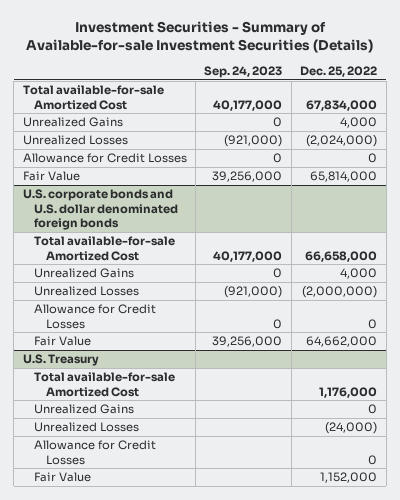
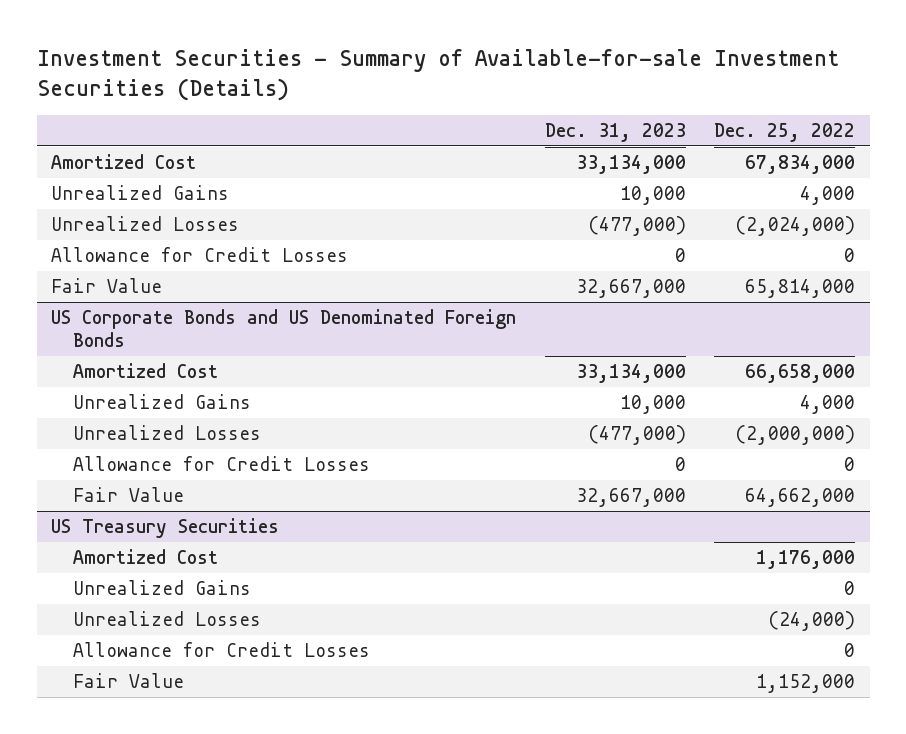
- | Sep. 24, 2023 | Dec. 25, 2022
+ | Dec. 31, 2023 | Dec. 25, 2022
- Total available-for-sale Amortized Cost | 40,177,000 | 67,834,000
+ Amortized Cost | 33,134,000 | 67,834,000
- U.S. corporate bonds and U.S. dollar denominated foreign bonds
- Total available-for-sale Amortized Cost | 40,177,000 | 66,658,000
+ US Corporate Bonds and US Denominated Foreign Bonds
+ Amortized Cost | 33,134,000 | 66,658,000
- U.S. Treasury
- Total available-for-sale Amortized Cost | | 1,176,000
+ US Treasury Securities
+ Amortized Cost | | 1,176,000

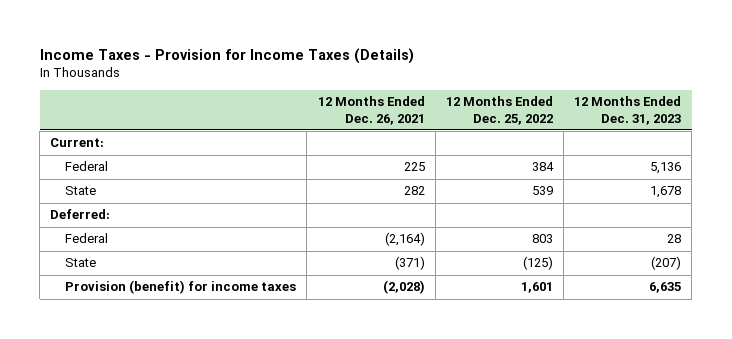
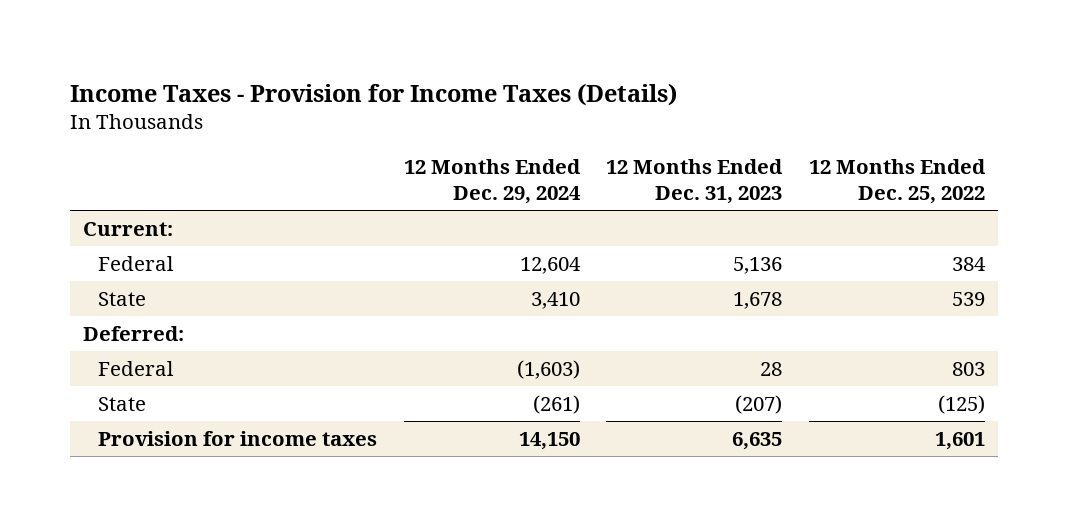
- | 12 Months Ended Dec. 26, 2021 | 12 Months Ended Dec. 25, 2022 | 12 Months Ended Dec. 31, 2023
+ | 12 Months Ended Dec. 29, 2024 | 12 Months Ended Dec. 31, 2023 | 12 Months Ended Dec. 25, 2022
- Provision (benefit) for income taxes | (2,028) | 1,601 | 6,635
+ Provision for income taxes | 14,150 | 6,635 | 1,601

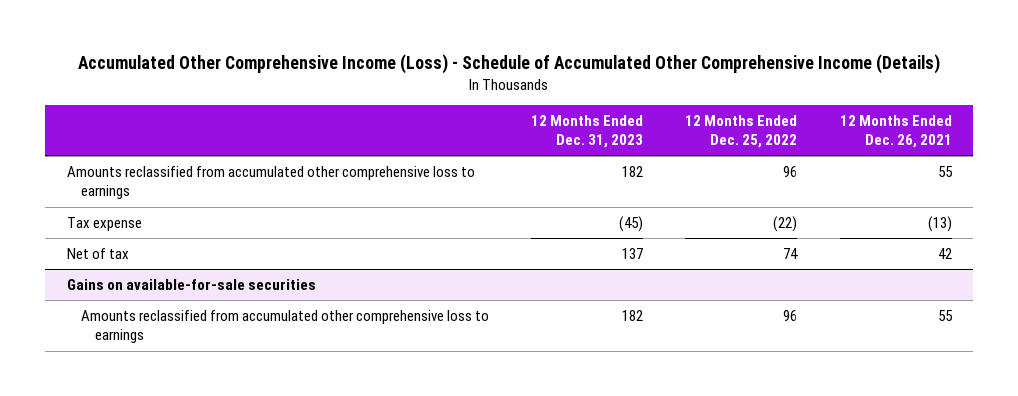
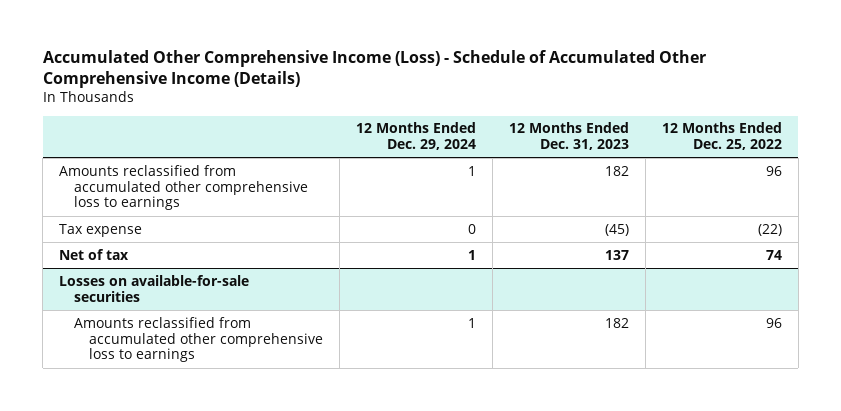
- | 12 Months Ended Dec. 31, 2023 | 12 Months Ended Dec. 25, 2022 | 12 Months Ended Dec. 26, 2021
+ | 12 Months Ended Dec. 29, 2024 | 12 Months Ended Dec. 31, 2023 | 12 Months Ended Dec. 25, 2022
- Gains on available-for-sale securities
+ Losses on available-for-sale securities

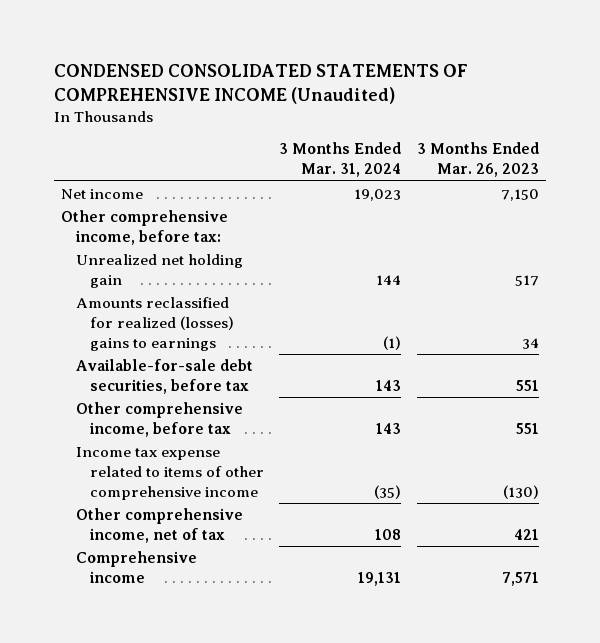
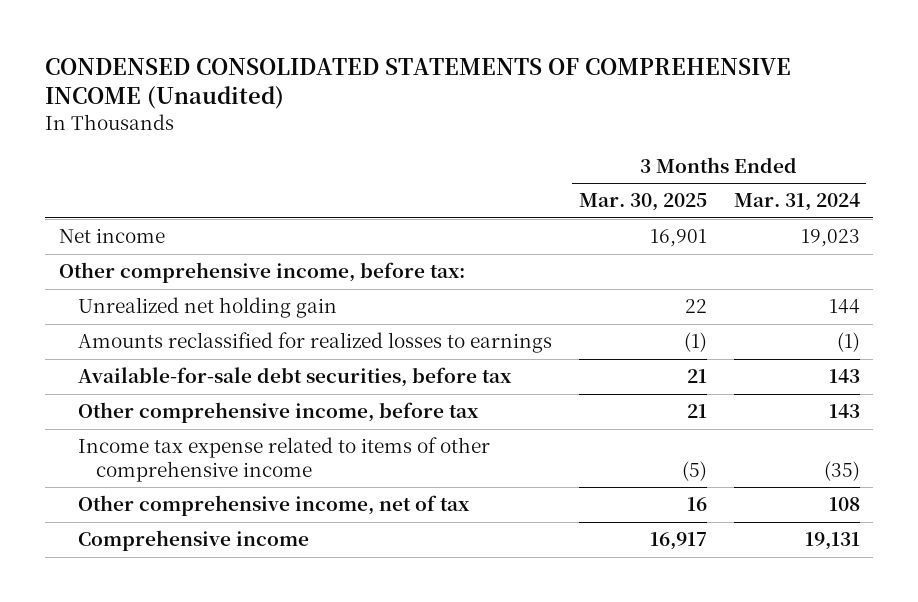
- | 3 Months Ended Mar. 31, 2024 | 3 Months Ended Mar. 26, 2023
+ | 3 Months Ended Mar. 30, 2025 | 3 Months Ended Mar. 31, 2024
- Amounts reclassified for realized (losses) gains to earnings | (1) | 34
+ Amounts reclassified for realized losses to earnings | (1) | (1)

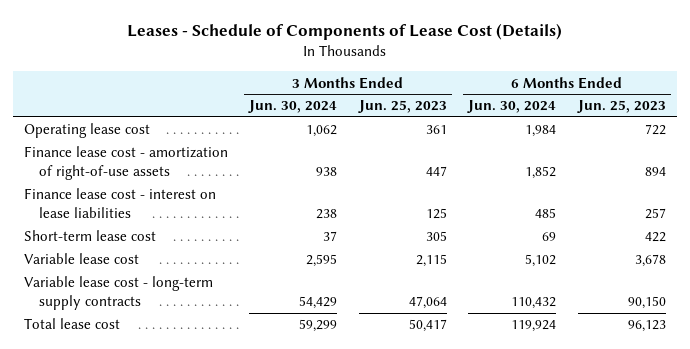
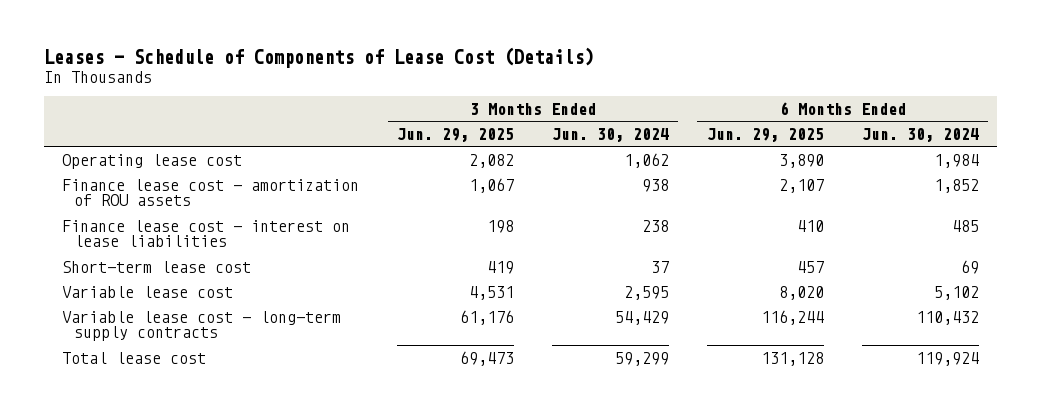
- | 3 Months Ended Jun. 30, 2024 | 3 Months Ended Jun. 25, 2023 | 6 Months Ended Jun. 30, 2024 | 6 Months Ended Jun. 25, 2023
+ | 3 Months Ended Jun. 29, 2025 | 3 Months Ended Jun. 30, 2024 | 6 Months Ended Jun. 29, 2025 | 6 Months Ended Jun. 30, 2024
- Finance lease cost - amortization of right-of-use assets | 938 | 447 | 1,852 | 894
+ Finance lease cost - amortization of ROU assets | 1,067 | 938 | 2,107 | 1,852

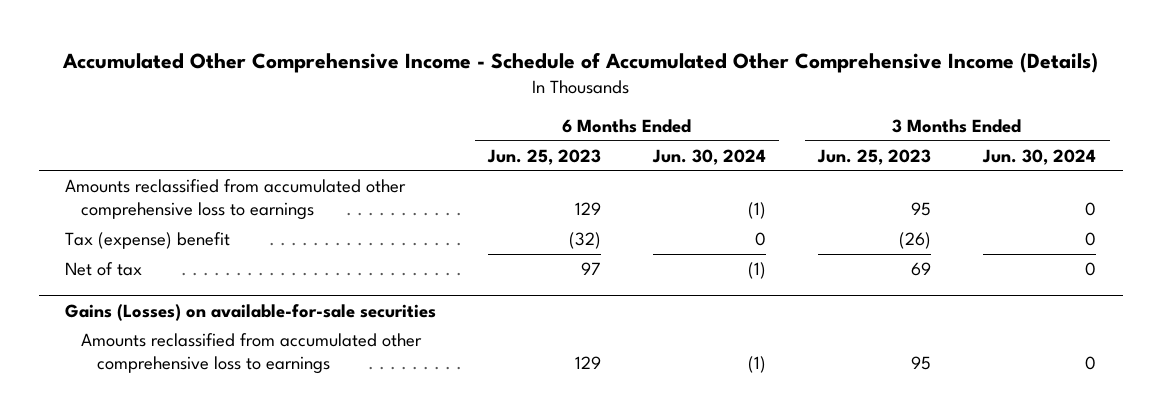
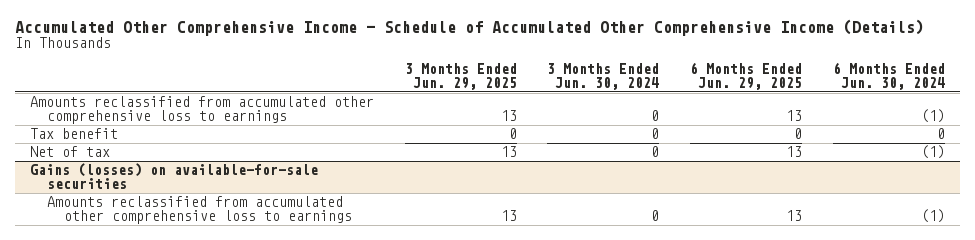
- | 6 Months Ended Jun. 25, 2023 | 6 Months Ended Jun. 30, 2024 | 3 Months Ended Jun. 25, 2023 | 3 Months Ended Jun. 30, 2024
+ | 3 Months Ended Jun. 29, 2025 | 3 Months Ended Jun. 30, 2024 | 6 Months Ended Jun. 29, 2025 | 6 Months Ended Jun. 30, 2024
- Tax (expense) benefit | (32) | 0 | (26) | 0
+ Tax benefit | 0 | 0 | 0 | 0
- Gains (Losses) on available-for-sale securities
+ Gains (losses) on available-for-sale securities

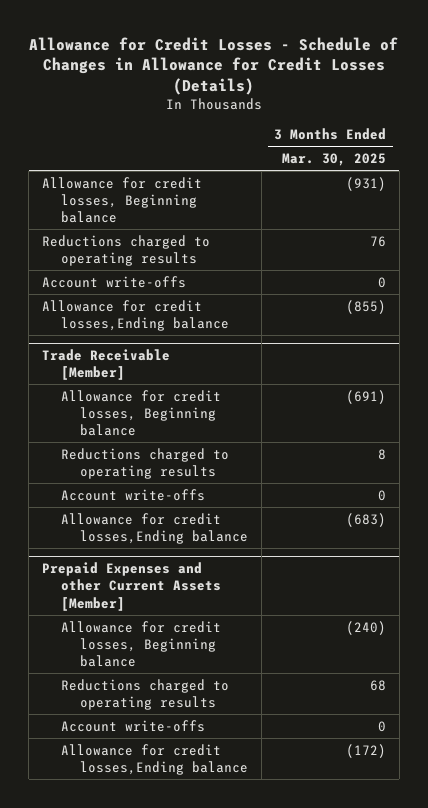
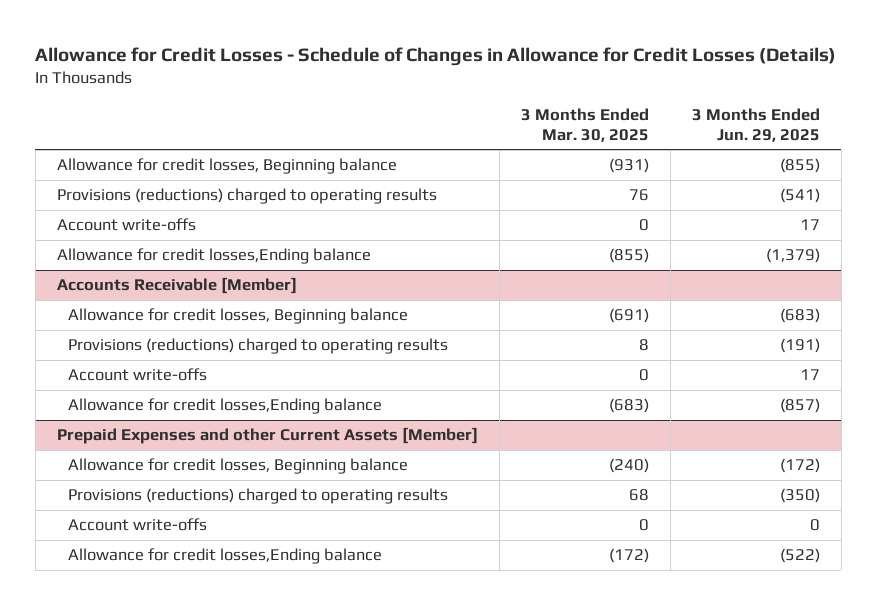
- | 3 Months Ended Mar. 30, 2025
+ | 3 Months Ended Mar. 30, 2025 | 3 Months Ended Jun. 29, 2025
- Reductions charged to operating results | 76
+ Provisions (reductions) charged to operating results | 76 | (541)
- Trade Receivable [Member]
+ Accounts Receivable [Member]
- Reductions charged to operating results | 8
+ Provisions (reductions) charged to operating results | 8 | (191)
@ Prepaid Expenses and other Current Assets [Member]
- Reductions charged to operating results | 68
+ Provisions (reductions) charged to operating results | 68 | (350)

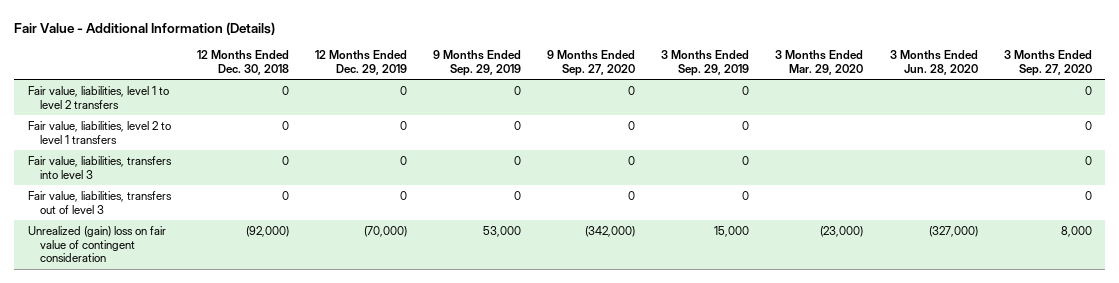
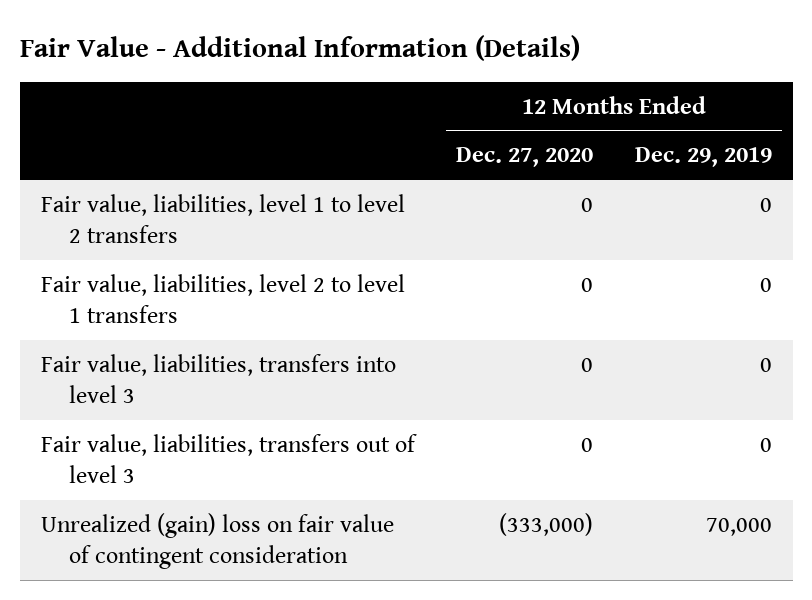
- | 12 Months Ended Dec. 30, 2018 | 12 Months Ended Dec. 29, 2019 | 9 Months Ended Sep. 29, 2019 | 9 Months Ended Sep. 27, 2020 | 3 Months Ended Sep. 29, 2019 | 3 Months Ended Mar. 29, 2020 | 3 Months Ended Jun. 28, 2020 | 3 Months Ended Sep. 27, 2020
+ | 12 Months Ended Dec. 27, 2020 | 12 Months Ended Dec. 29, 2019
- Unrealized (gain) loss on fair value of contingent consideration | (92,000) | (70,000) | 53,000 | (342,000) | 15,000 | (23,000) | (327,000) | 8,000
+ Unrealized (gain) loss on fair value of contingent consideration | (333,000) | 70,000

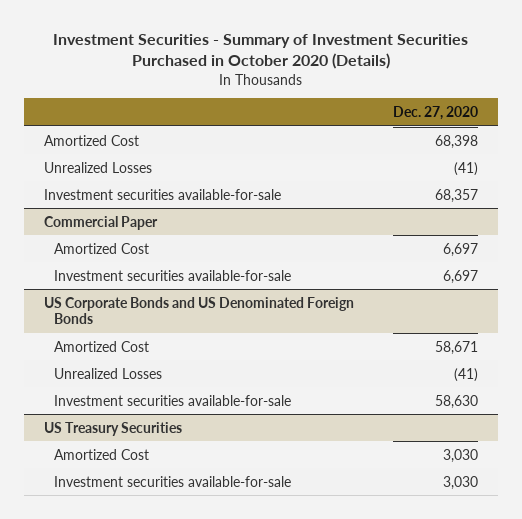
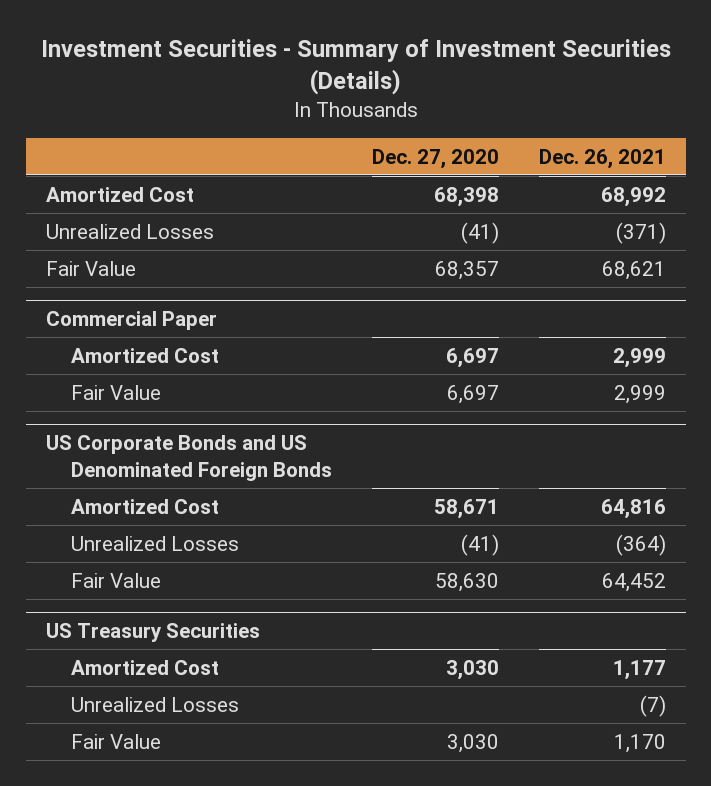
- Investment Securities - Summary of Investment Securities Purchased in October 2020 (Details)
+ Investment Securities - Summary of Investment Securities (Details)
- | Dec. 27, 2020
+ | Dec. 27, 2020 | Dec. 26, 2021
- Investment securities available-for-sale | 68,357
+ Fair Value | 68,357 | 68,621
@ Commercial Paper
- Investment securities available-for-sale | 6,697
+ Fair Value | 6,697 | 2,999
@ US Corporate Bonds and US Denominated Foreign Bonds
- Investment securities available-for-sale | 58,630
+ Fair Value | 58,630 | 64,452
@ US Treasury Securities
- Investment securities available-for-sale | 3,030
+ Unrealized Losses | | (7)
+ Fair Value | 3,030 | 1,170

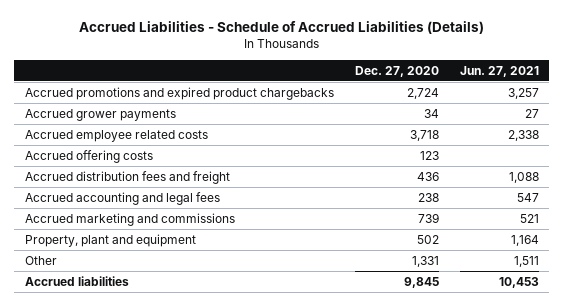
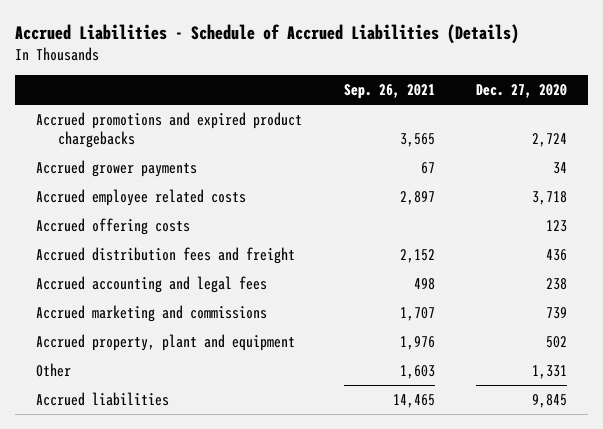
- | Dec. 27, 2020 | Jun. 27, 2021
+ | Sep. 26, 2021 | Dec. 27, 2020
- Property, plant and equipment | 502 | 1,164
+ Accrued property, plant and equipment | 1,976 | 502

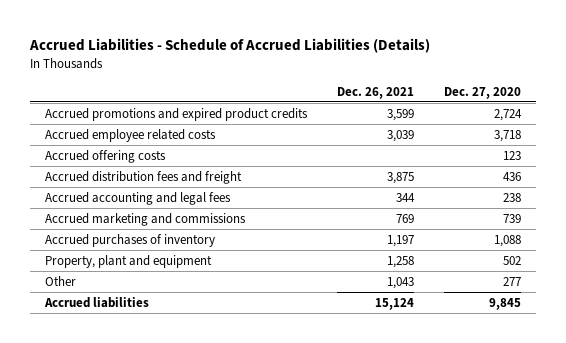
- | Sep. 26, 2021 | Dec. 27, 2020
+ | Dec. 26, 2021 | Dec. 27, 2020
- Accrued promotions and expired product chargebacks | 3,565 | 2,724
- Accrued grower payments | 67 | 34
+ Accrued promotions and expired product credits | 3,599 | 2,724
- Accrued property, plant and equipment | 1,976 | 502
- Other | 1,603 | 1,331
+ Accrued purchases of inventory | 1,197 | 1,088
+ Property, plant and equipment | 1,258 | 502
+ Other | 1,043 | 277

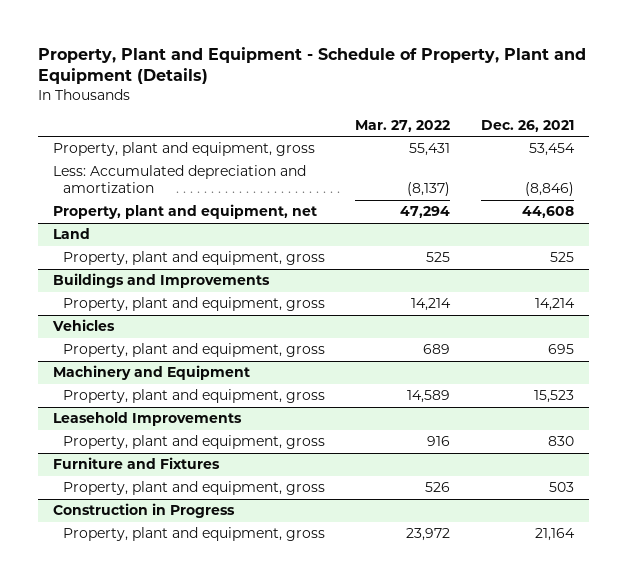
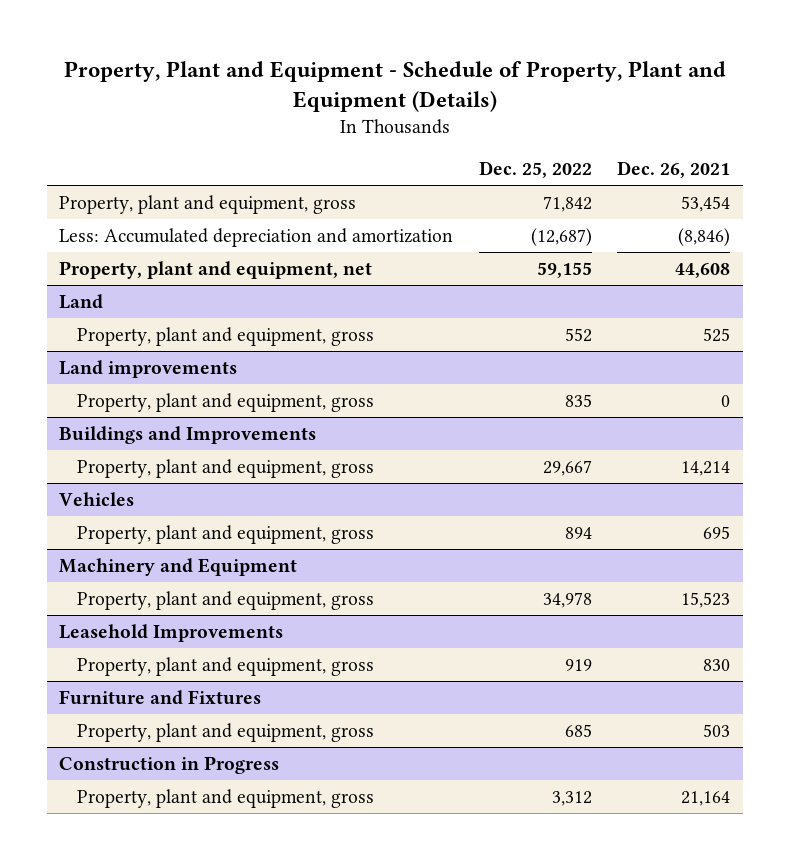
- | Mar. 27, 2022 | Dec. 26, 2021
+ | Dec. 25, 2022 | Dec. 26, 2021
+ Land improvements
+ Property, plant and equipment, gross | 835 | 0

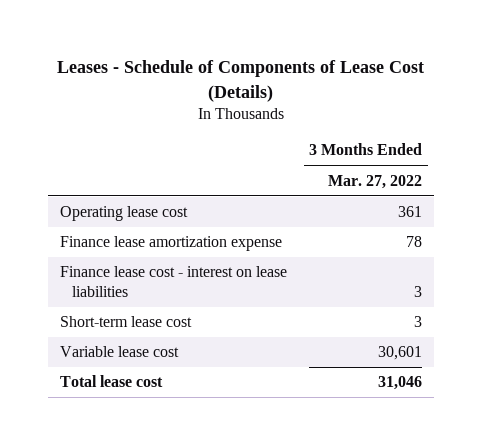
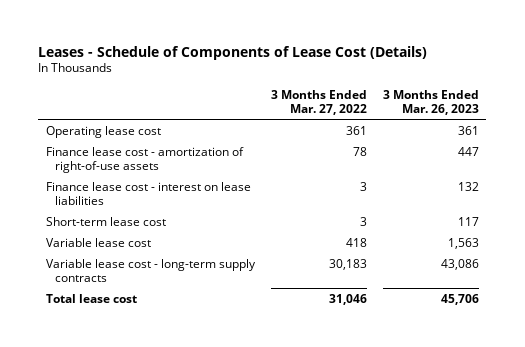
- | 3 Months Ended Mar. 27, 2022
+ | 3 Months Ended Mar. 27, 2022 | 3 Months Ended Mar. 26, 2023
- Finance lease amortization expense | 78
+ Finance lease cost - amortization of right-of-use assets | 78 | 447
- Variable lease cost | 30,601
+ Variable lease cost | 418 | 1,563
+ Variable lease cost - long-term supply contracts | 30,183 | 43,086

